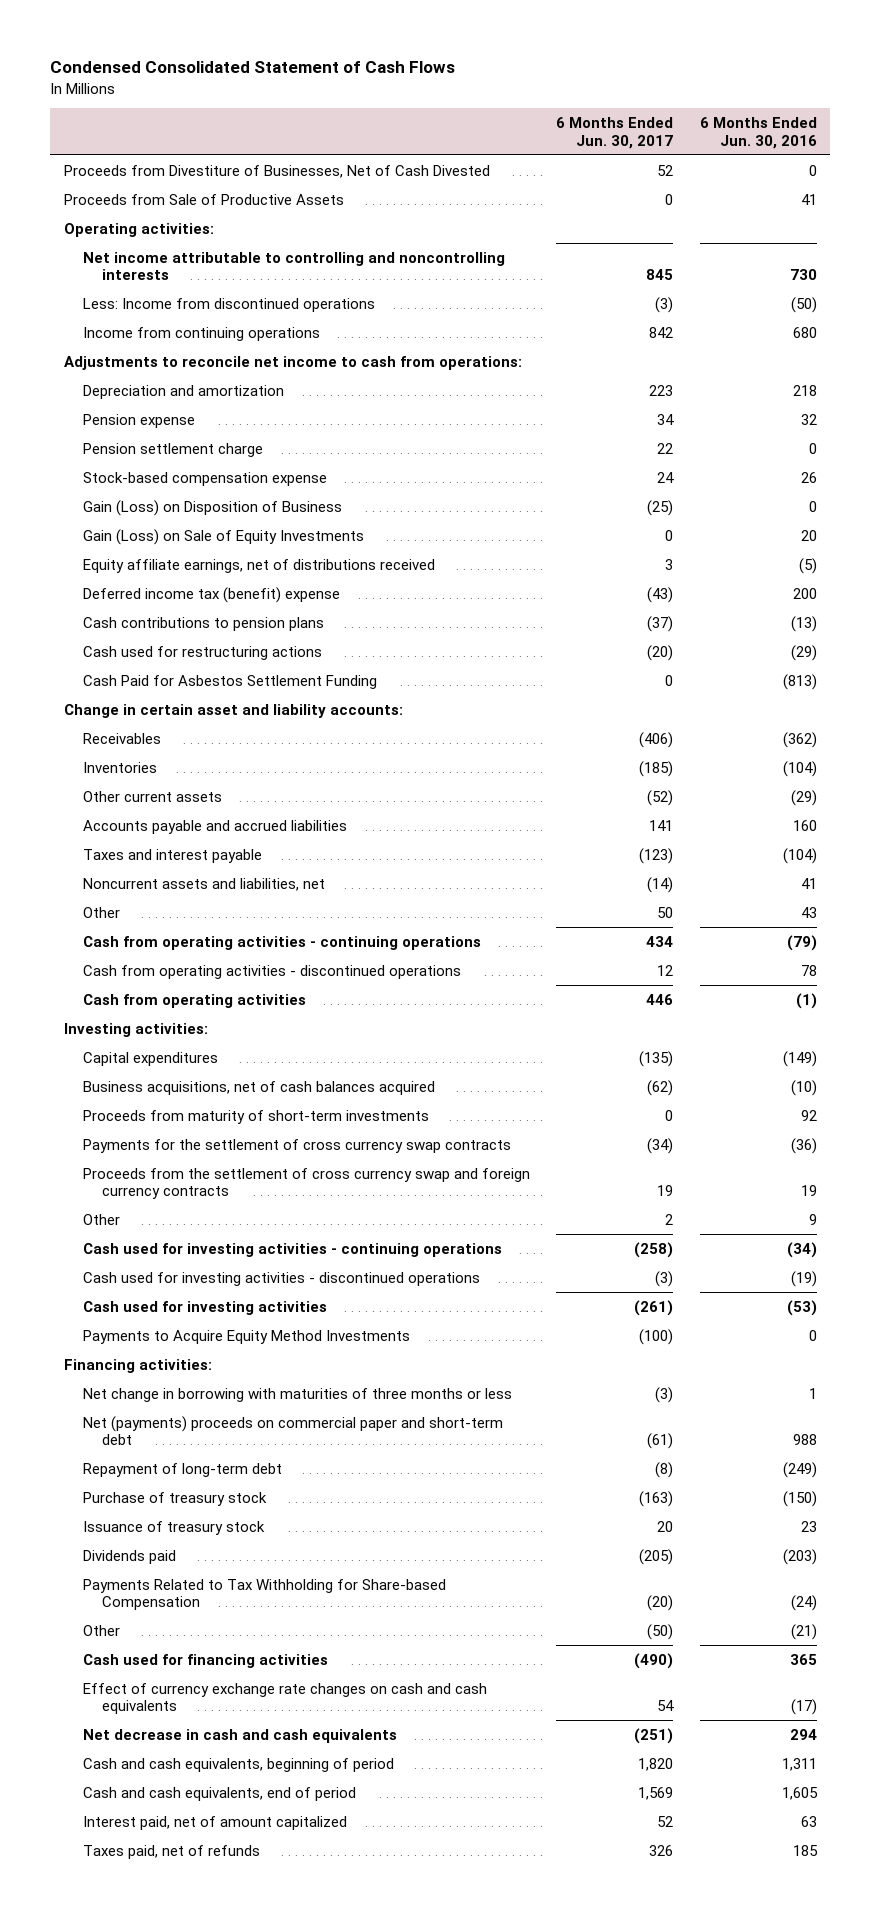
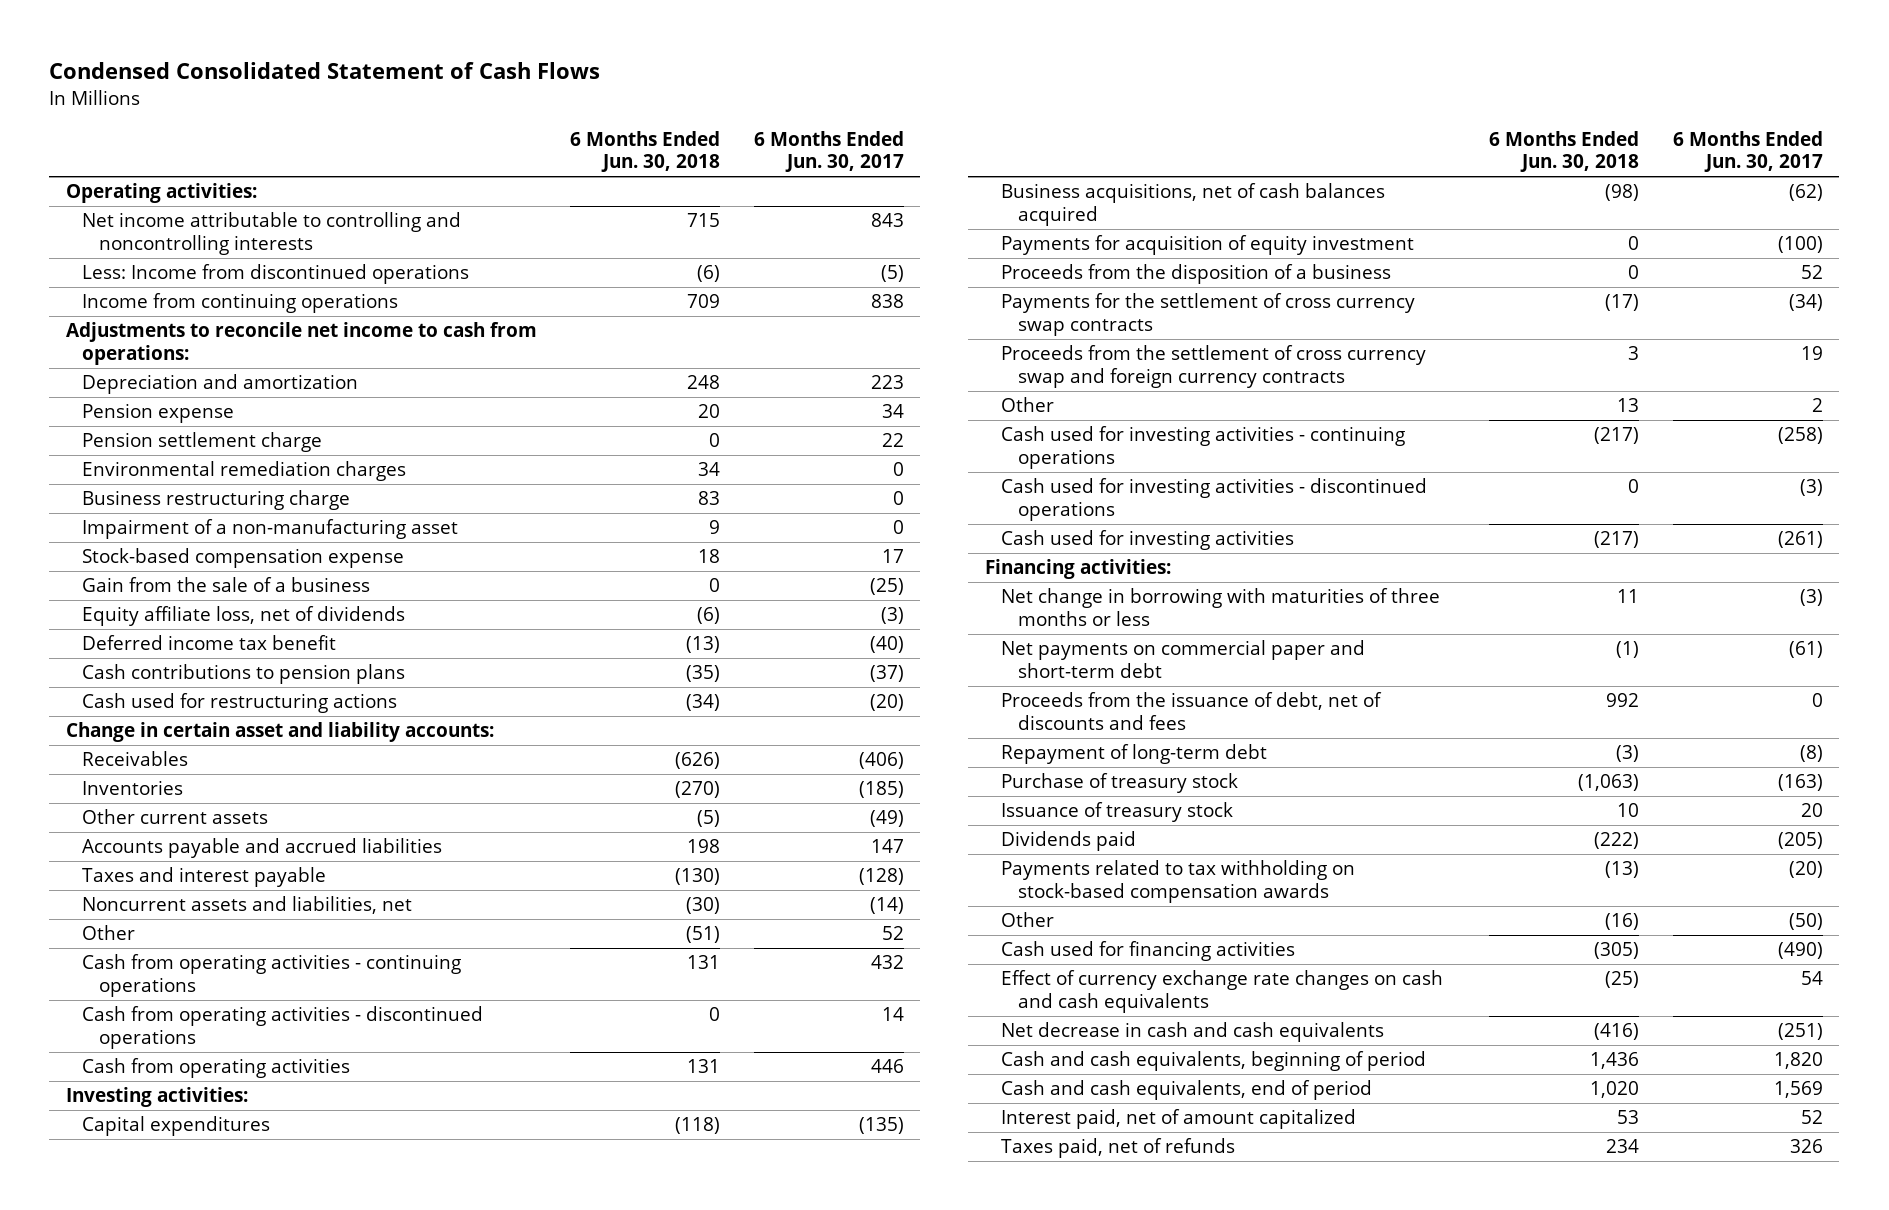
- | 6 Months Ended Jun. 30, 2017 | 6 Months Ended Jun. 30, 2016
+ | 6 Months Ended Jun. 30, 2018 | 6 Months Ended Jun. 30, 2017
- Proceeds from Divestiture of Businesses, Net of Cash Divested | 52 | 0
- Proceeds from Sale of Productive Assets | 0 | 41
- Net income attributable to controlling and noncontrolling interests | 845 | 730
- Less: Income from discontinued operations | (3) | (50)
- Income from continuing operations | 842 | 680
+ Net income attributable to controlling and noncontrolling interests | 715 | 843
+ Less: Income from discontinued operations | (6) | (5)
+ Income from continuing operations | 709 | 838
- Stock-based compensation expense | 24 | 26
- Gain (Loss) on Disposition of Business | (25) | 0
- Gain (Loss) on Sale of Equity Investments | 0 | 20
- Equity affiliate earnings, net of distributions received | 3 | (5)
- Deferred income tax (benefit) expense | (43) | 200
+ Environmental remediation charges | 34 | 0
+ Business restructuring charge | 83 | 0
+ Impairment of a non-manufacturing asset | 9 | 0
+ Stock-based compensation expense | 18 | 17
+ Gain from the sale of a business | 0 | (25)
+ Equity affiliate loss, net of dividends | (6) | (3)
+ Deferred income tax benefit | (13) | (40)
- Cash Paid for Asbestos Settlement Funding | 0 | (813)
- Other current assets | (52) | (29)
- Accounts payable and accrued liabilities | 141 | 160
- Taxes and interest payable | (123) | (104)
+ Other current assets | (5) | (49)
+ Accounts payable and accrued liabilities | 198 | 147
+ Taxes and interest payable | (130) | (128)
- Other | 50 | 43
- Cash from operating activities - continuing operations | 434 | (79)
- Cash from operating activities - discontinued operations | 12 | 78
+ Other | (51) | 52
+ Cash from operating activities - continuing operations | 131 | 432
+ Cash from operating activities - discontinued operations | 0 | 14
- Proceeds from maturity of short-term investments | 0 | 92
+ Payments for acquisition of equity investment | 0 | (100)
+ Proceeds from the disposition of a business | 0 | 52
- Payments to Acquire Equity Method Investments | (100) | 0
- Net (payments) proceeds on commercial paper and short-term debt | (61) | 988
+ Net payments on commercial paper and short-term debt | (1) | (61)
+ Proceeds from the issuance of debt, net of discounts and fees | 992 | 0
- Payments Related to Tax Withholding for Share-based Compensation | (20) | (24)
+ Payments related to tax withholding on stock-based compensation awards | (13) | (20)

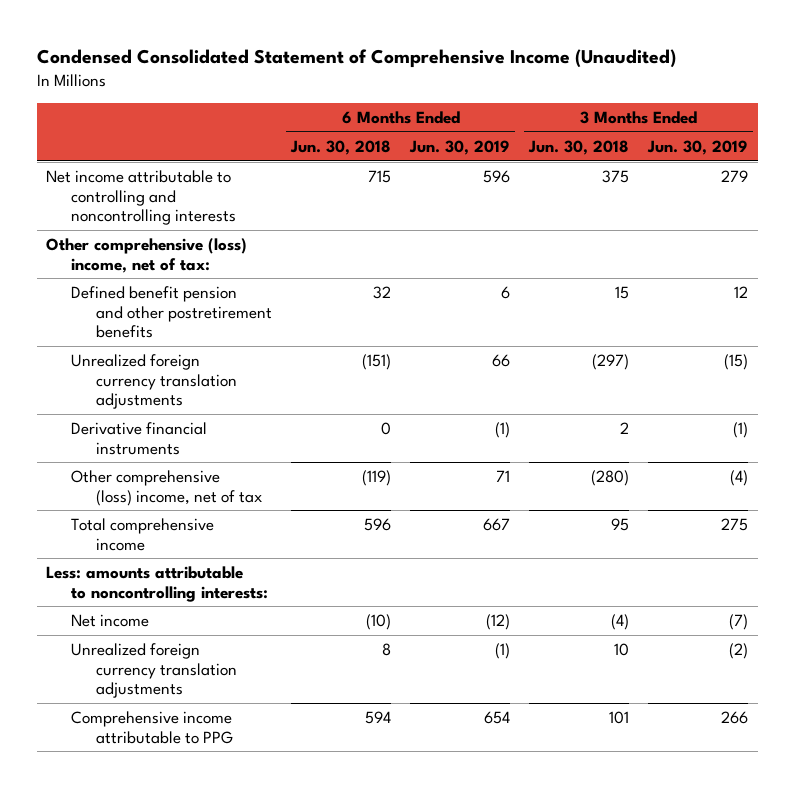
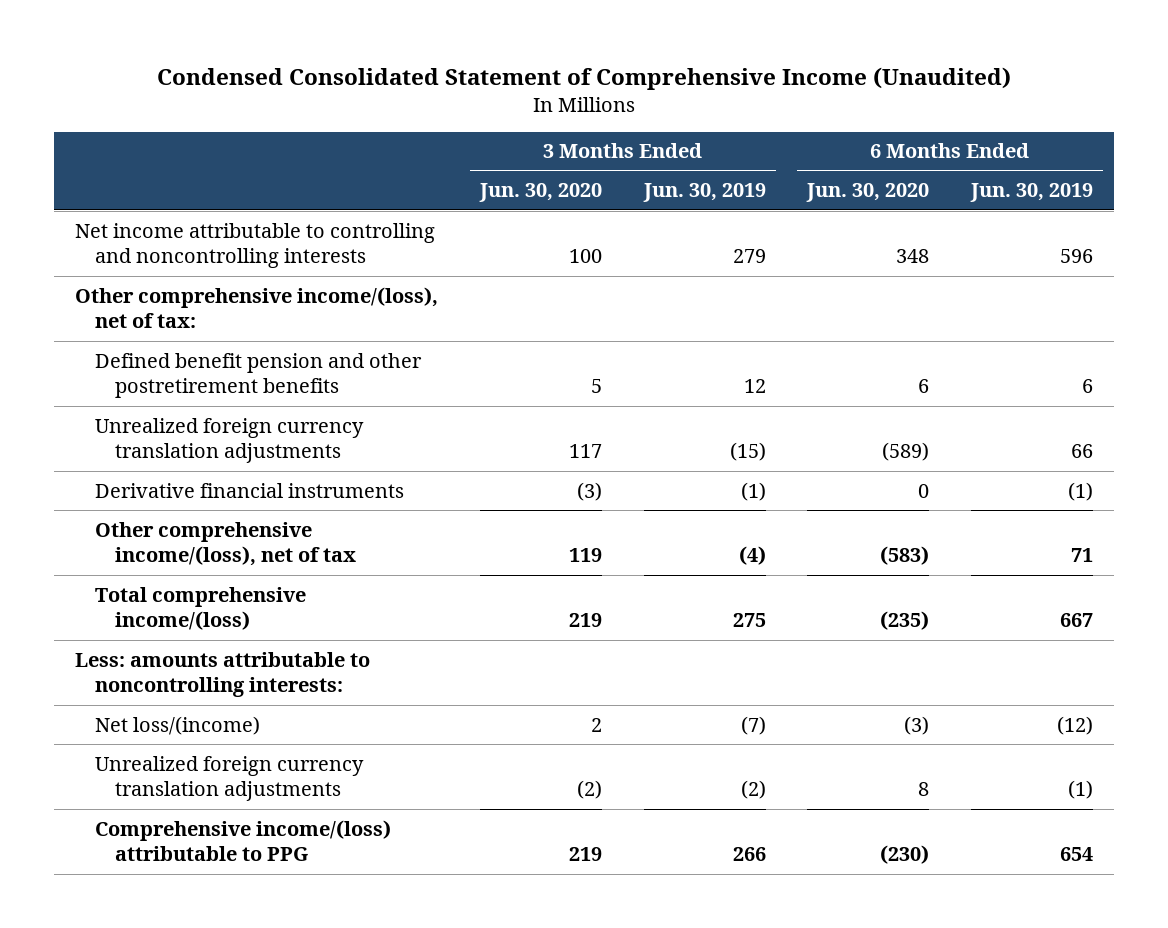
- | 6 Months Ended Jun. 30, 2018 | 6 Months Ended Jun. 30, 2019 | 3 Months Ended Jun. 30, 2018 | 3 Months Ended Jun. 30, 2019
+ | 3 Months Ended Jun. 30, 2020 | 3 Months Ended Jun. 30, 2019 | 6 Months Ended Jun. 30, 2020 | 6 Months Ended Jun. 30, 2019
- Other comprehensive (loss) income, net of tax:
+ Other comprehensive income/(loss), net of tax:
- Other comprehensive (loss) income, net of tax | (119) | 71 | (280) | (4)
- Total comprehensive income | 596 | 667 | 95 | 275
+ Other comprehensive income/(loss), net of tax | 119 | (4) | (583) | 71
+ Total comprehensive income/(loss) | 219 | 275 | (235) | 667
- Net income | (10) | (12) | (4) | (7)
+ Net loss/(income) | 2 | (7) | (3) | (12)
- Comprehensive income attributable to PPG | 594 | 654 | 101 | 266
+ Comprehensive income/(loss) attributable to PPG | 219 | 266 | (230) | 654

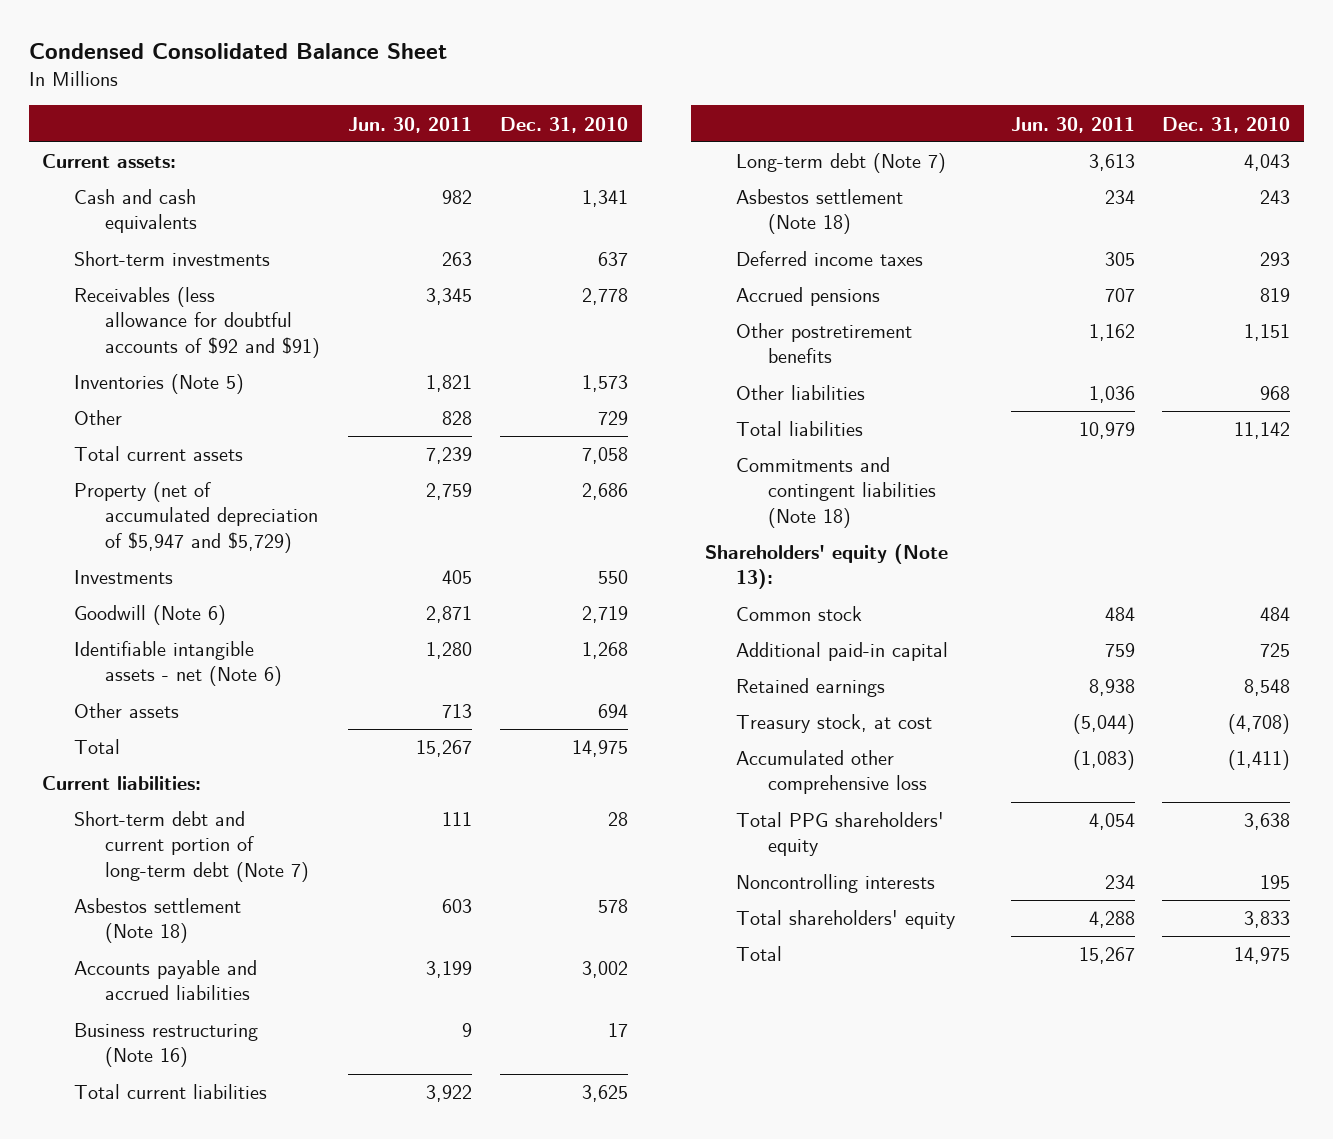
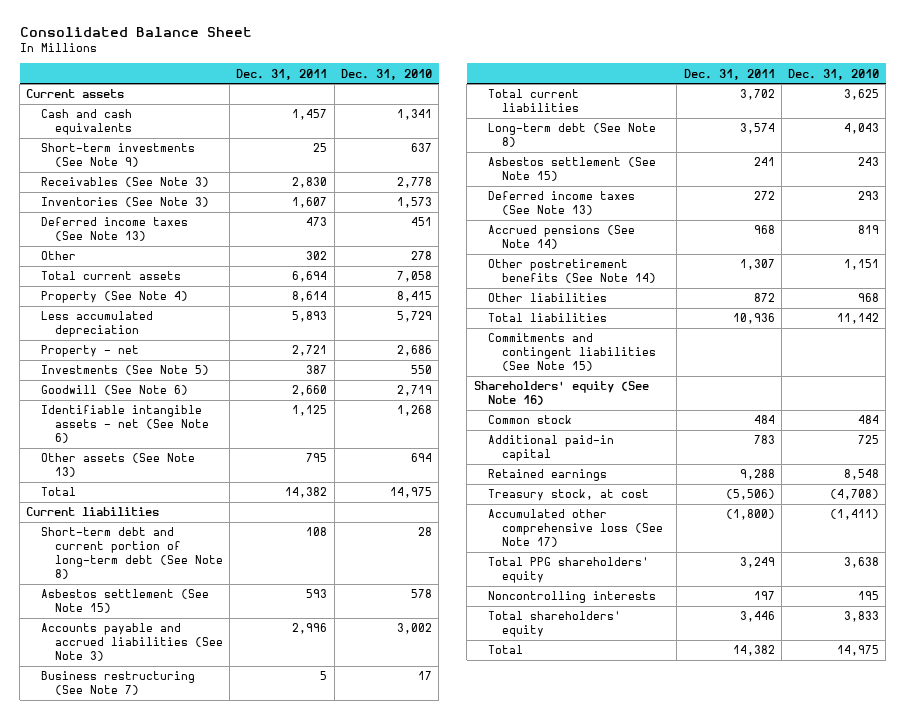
- Condensed Consolidated Balance Sheet
+ Consolidated Balance Sheet
- | Jun. 30, 2011 | Dec. 31, 2010
+ | Dec. 31, 2011 | Dec. 31, 2010
- Current assets:
+ Current assets
- Short-term investments | 263 | 637
- Receivables (less allowance for doubtful accounts of $92 and $91) | 3,345 | 2,778
- Inventories (Note 5) | 1,821 | 1,573
- Other | 828 | 729
+ Short-term investments (See Note 9) | 25 | 637
+ Receivables (See Note 3) | 2,830 | 2,778
+ Inventories (See Note 3) | 1,607 | 1,573
+ Deferred income taxes (See Note 13) | 473 | 451
+ Other | 302 | 278
- Property (net of accumulated depreciation of $5,947 and $5,729) | 2,759 | 2,686
- Investments | 405 | 550
- Goodwill (Note 6) | 2,871 | 2,719
- Identifiable intangible assets - net (Note 6) | 1,280 | 1,268
- Other assets | 713 | 694
+ Property (See Note 4) | 8,614 | 8,415
+ Less accumulated depreciation | 5,893 | 5,729
+ Property - net | 2,721 | 2,686
+ Investments (See Note 5) | 387 | 550
+ Goodwill (See Note 6) | 2,660 | 2,719
+ Identifiable intangible assets - net (See Note 6) | 1,125 | 1,268
+ Other assets (See Note 13) | 795 | 694
- Current liabilities:
- Short-term debt and current portion of long-term debt (Note 7) | 111 | 28
- Asbestos settlement (Note 18) | 603 | 578
- Accounts payable and accrued liabilities | 3,199 | 3,002
- Business restructuring (Note 16) | 9 | 17
+ Current liabilities
+ Short-term debt and current portion of long-term debt (See Note 8) | 108 | 28
+ Asbestos settlement (See Note 15) | 593 | 578
+ Accounts payable and accrued liabilities (See Note 3) | 2,996 | 3,002
+ Business restructuring (See Note 7) | 5 | 17
- Long-term debt (Note 7) | 3,613 | 4,043
- Asbestos settlement (Note 18) | 234 | 243
- Deferred income taxes | 305 | 293
- Accrued pensions | 707 | 819
- Other postretirement benefits | 1,162 | 1,151
+ Long-term debt (See Note 8) | 3,574 | 4,043
+ Asbestos settlement (See Note 15) | 241 | 243
+ Deferred income taxes (See Note 13) | 272 | 293
+ Accrued pensions (See Note 14) | 968 | 819
+ Other postretirement benefits (See Note 14) | 1,307 | 1,151
- Commitments and contingent liabilities (Note 18)
- Shareholders' equity (Note 13):
+ Commitments and contingent liabilities (See Note 15)
+ Shareholders' equity (See Note 16)
- Accumulated other comprehensive loss | (1,083) | (1,411)
+ Accumulated other comprehensive loss (See Note 17) | (1,800) | (1,411)

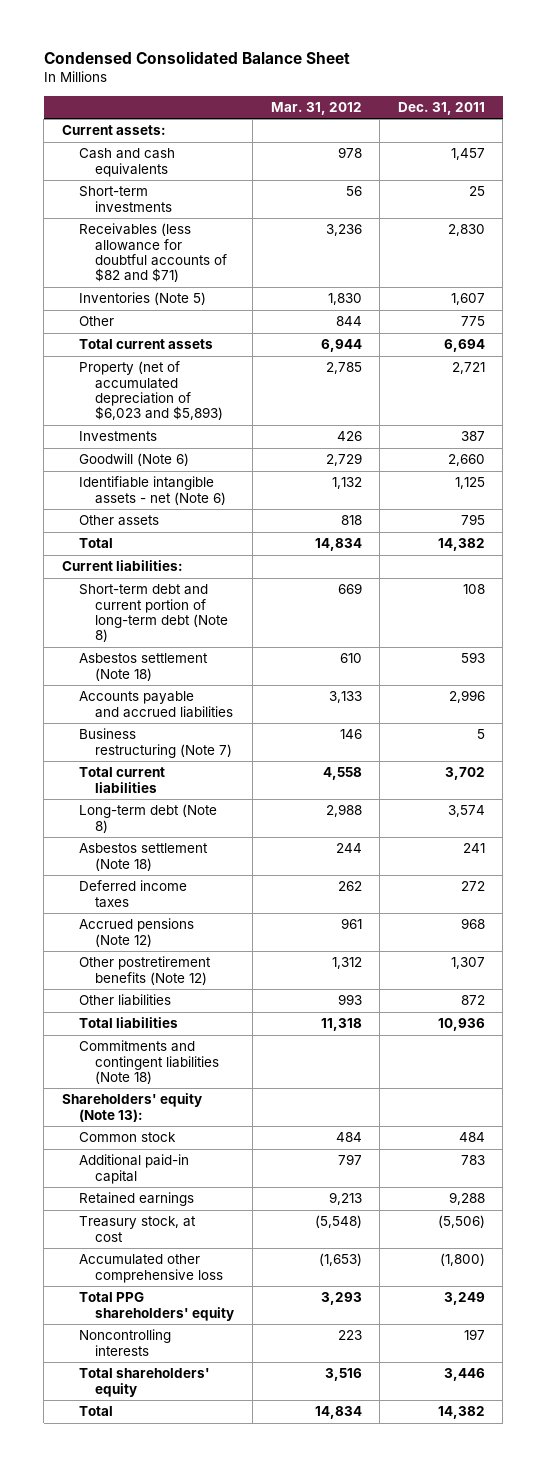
- Consolidated Balance Sheet
+ Condensed Consolidated Balance Sheet
- | Dec. 31, 2011 | Dec. 31, 2010
+ | Mar. 31, 2012 | Dec. 31, 2011
- Current assets
+ Current assets:
- Short-term investments (See Note 9) | 25 | 637
- Receivables (See Note 3) | 2,830 | 2,778
- Inventories (See Note 3) | 1,607 | 1,573
- Deferred income taxes (See Note 13) | 473 | 451
- Other | 302 | 278
+ Short-term investments | 56 | 25
+ Receivables (less allowance for doubtful accounts of $82 and $71) | 3,236 | 2,830
+ Inventories (Note 5) | 1,830 | 1,607
+ Other | 844 | 775
- Property (See Note 4) | 8,614 | 8,415
- Less accumulated depreciation | 5,893 | 5,729
- Property - net | 2,721 | 2,686
- Investments (See Note 5) | 387 | 550
- Goodwill (See Note 6) | 2,660 | 2,719
- Identifiable intangible assets - net (See Note 6) | 1,125 | 1,268
- Other assets (See Note 13) | 795 | 694
+ Property (net of accumulated depreciation of $6,023 and $5,893) | 2,785 | 2,721
+ Investments | 426 | 387
+ Goodwill (Note 6) | 2,729 | 2,660
+ Identifiable intangible assets - net (Note 6) | 1,132 | 1,125
+ Other assets | 818 | 795
- Current liabilities
- Short-term debt and current portion of long-term debt (See Note 8) | 108 | 28
- Asbestos settlement (See Note 15) | 593 | 578
- Accounts payable and accrued liabilities (See Note 3) | 2,996 | 3,002
- Business restructuring (See Note 7) | 5 | 17
+ Current liabilities:
+ Short-term debt and current portion of long-term debt (Note 8) | 669 | 108
+ Asbestos settlement (Note 18) | 610 | 593
+ Accounts payable and accrued liabilities | 3,133 | 2,996
+ Business restructuring (Note 7) | 146 | 5
- Long-term debt (See Note 8) | 3,574 | 4,043
- Asbestos settlement (See Note 15) | 241 | 243
- Deferred income taxes (See Note 13) | 272 | 293
- Accrued pensions (See Note 14) | 968 | 819
- Other postretirement benefits (See Note 14) | 1,307 | 1,151
+ Long-term debt (Note 8) | 2,988 | 3,574
+ Asbestos settlement (Note 18) | 244 | 241
+ Deferred income taxes | 262 | 272
+ Accrued pensions (Note 12) | 961 | 968
+ Other postretirement benefits (Note 12) | 1,312 | 1,307
- Commitments and contingent liabilities (See Note 15)
- Shareholders' equity (See Note 16)
+ Commitments and contingent liabilities (Note 18)
+ Shareholders' equity (Note 13):
- Accumulated other comprehensive loss (See Note 17) | (1,800) | (1,411)
+ Accumulated other comprehensive loss | (1,653) | (1,800)

